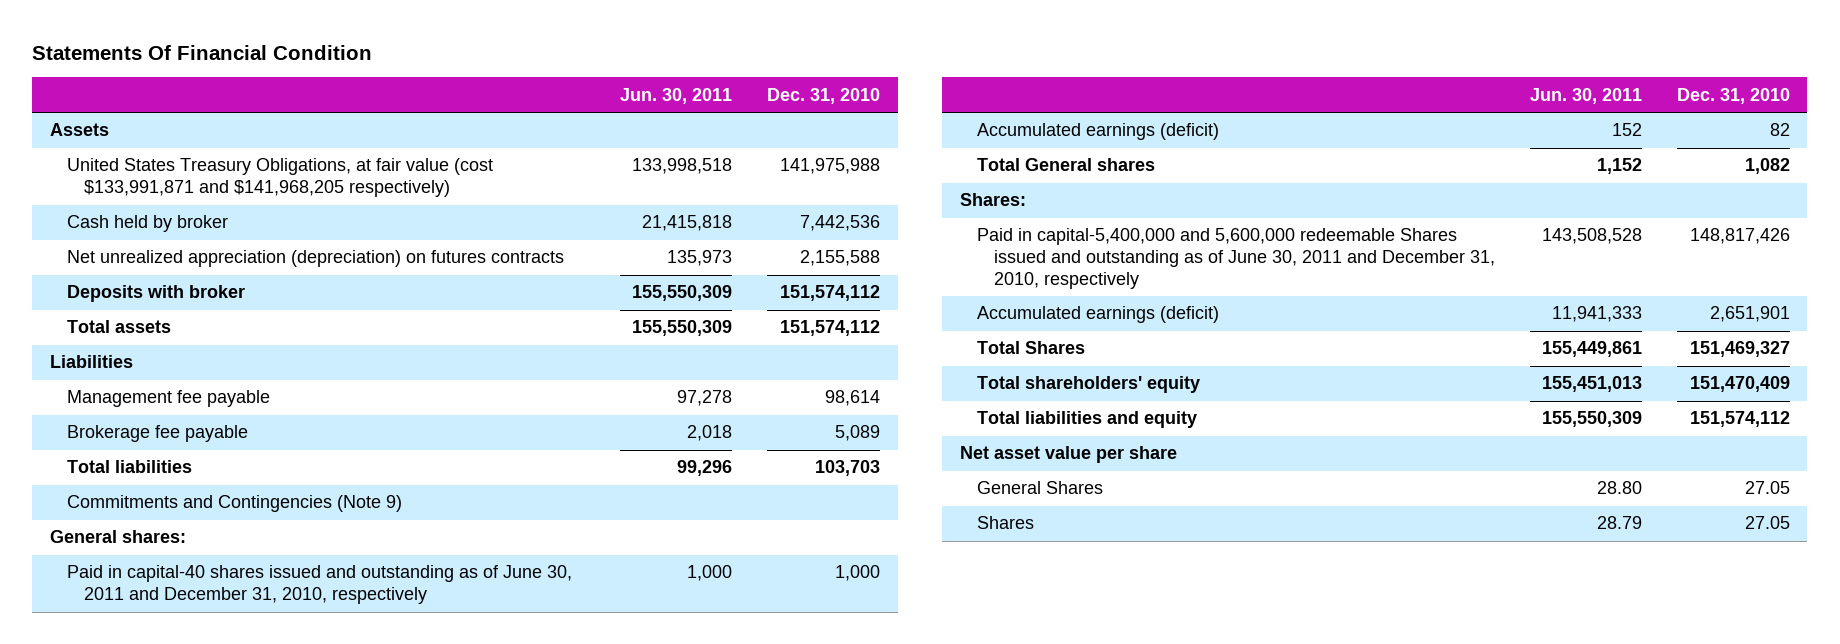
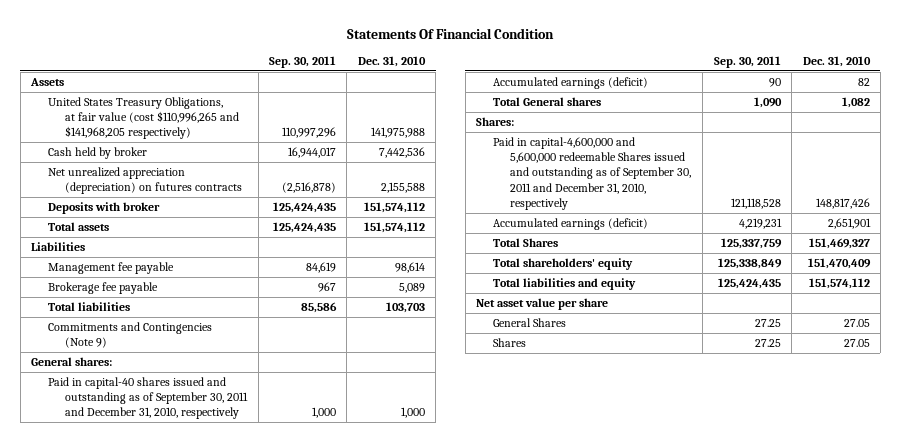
- | Jun. 30, 2011 | Dec. 31, 2010
+ | Sep. 30, 2011 | Dec. 31, 2010
- United States Treasury Obligations, at fair value (cost $133,991,871 and $141,968,205 respectively) | 133,998,518 | 141,975,988
+ United States Treasury Obligations, at fair value (cost $110,996,265 and $141,968,205 respectively) | 110,997,296 | 141,975,988
- Paid in capital-40 shares issued and outstanding as of June 30, 2011 and December 31, 2010, respectively | 1,000 | 1,000
+ Paid in capital-40 shares issued and outstanding as of September 30, 2011 and December 31, 2010, respectively | 1,000 | 1,000
- Paid in capital-5,400,000 and 5,600,000 redeemable Shares issued and outstanding as of June 30, 2011 and December 31, 2010, respectively | 143,508,528 | 148,817,426
+ Paid in capital-4,600,000 and 5,600,000 redeemable Shares issued and outstanding as of September 30, 2011 and December 31, 2010, respectively | 121,118,528 | 148,817,426

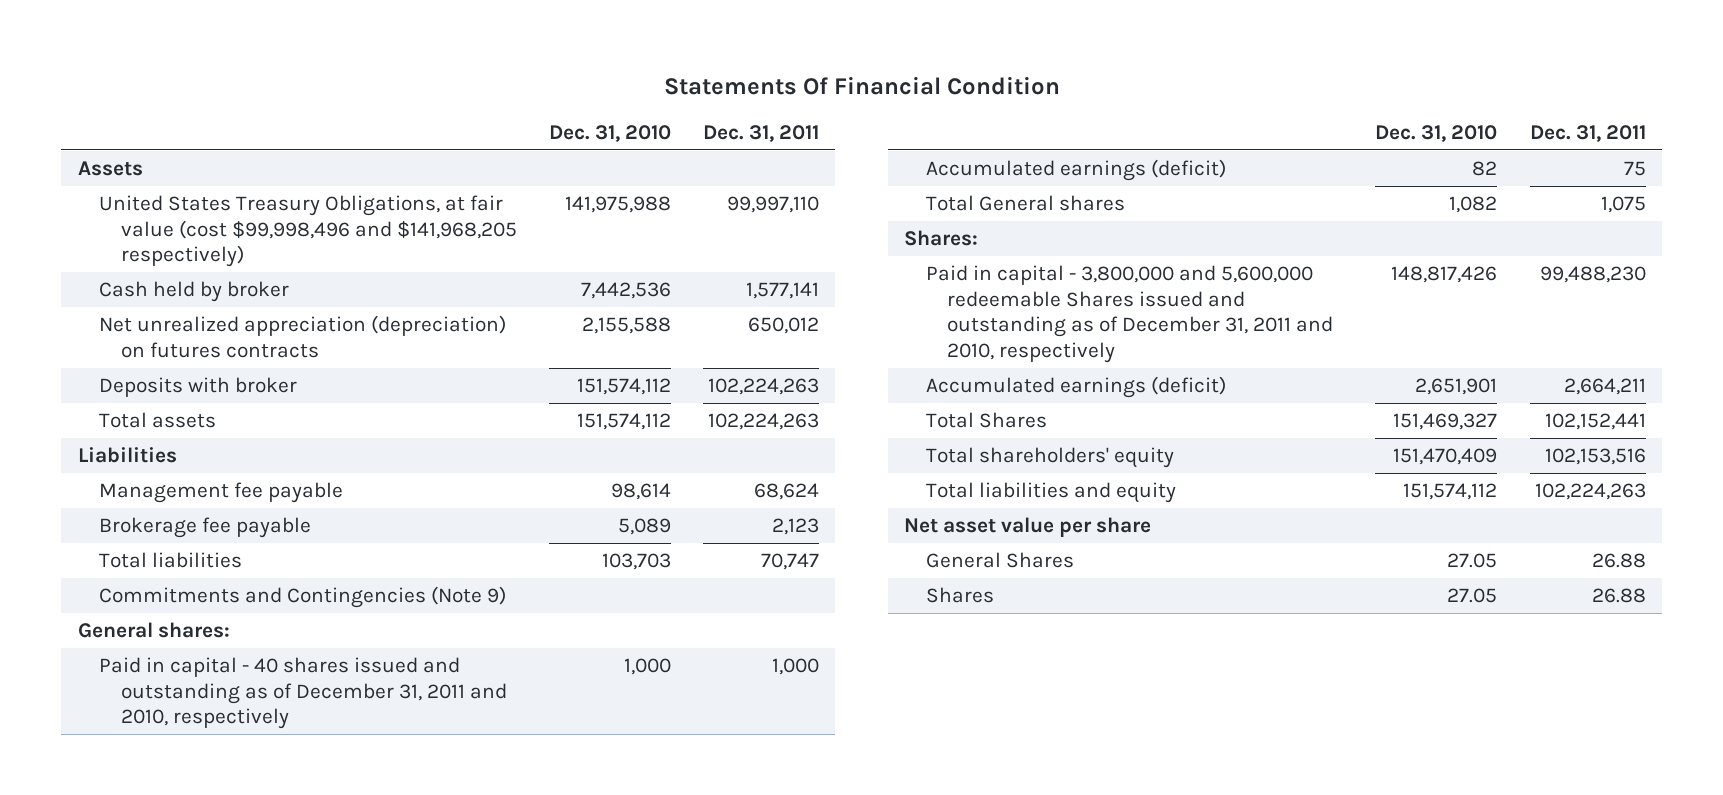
- | Sep. 30, 2011 | Dec. 31, 2010
+ | Dec. 31, 2010 | Dec. 31, 2011
- United States Treasury Obligations, at fair value (cost $110,996,265 and $141,968,205 respectively) | 110,997,296 | 141,975,988
+ United States Treasury Obligations, at fair value (cost $99,998,496 and $141,968,205 respectively) | 141,975,988 | 99,997,110
- Paid in capital-40 shares issued and outstanding as of September 30, 2011 and December 31, 2010, respectively | 1,000 | 1,000
+ Paid in capital - 40 shares issued and outstanding as of December 31, 2011 and 2010, respectively | 1,000 | 1,000
- Paid in capital-4,600,000 and 5,600,000 redeemable Shares issued and outstanding as of September 30, 2011 and December 31, 2010, respectively | 121,118,528 | 148,817,426
+ Paid in capital - 3,800,000 and 5,600,000 redeemable Shares issued and outstanding as of December 31, 2011 and 2010, respectively | 148,817,426 | 99,488,230

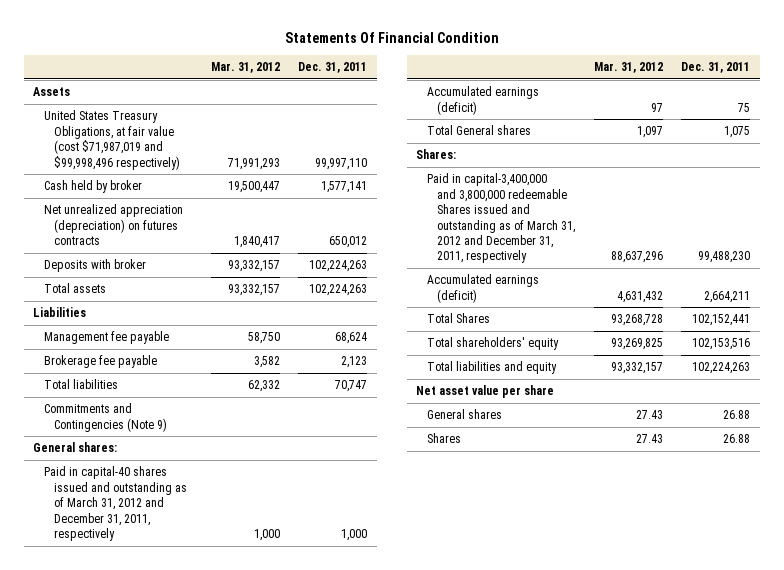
- | Dec. 31, 2010 | Dec. 31, 2011
+ | Mar. 31, 2012 | Dec. 31, 2011
- United States Treasury Obligations, at fair value (cost $99,998,496 and $141,968,205 respectively) | 141,975,988 | 99,997,110
+ United States Treasury Obligations, at fair value (cost $71,987,019 and $99,998,496 respectively) | 71,991,293 | 99,997,110
- Paid in capital - 40 shares issued and outstanding as of December 31, 2011 and 2010, respectively | 1,000 | 1,000
+ Paid in capital-40 shares issued and outstanding as of March 31, 2012 and December 31, 2011, respectively | 1,000 | 1,000
- Paid in capital - 3,800,000 and 5,600,000 redeemable Shares issued and outstanding as of December 31, 2011 and 2010, respectively | 148,817,426 | 99,488,230
+ Paid in capital-3,400,000 and 3,800,000 redeemable Shares issued and outstanding as of March 31, 2012 and December 31, 2011, respectively | 88,637,296 | 99,488,230
- General Shares | 27.05 | 26.88
+ General shares | 27.43 | 26.88

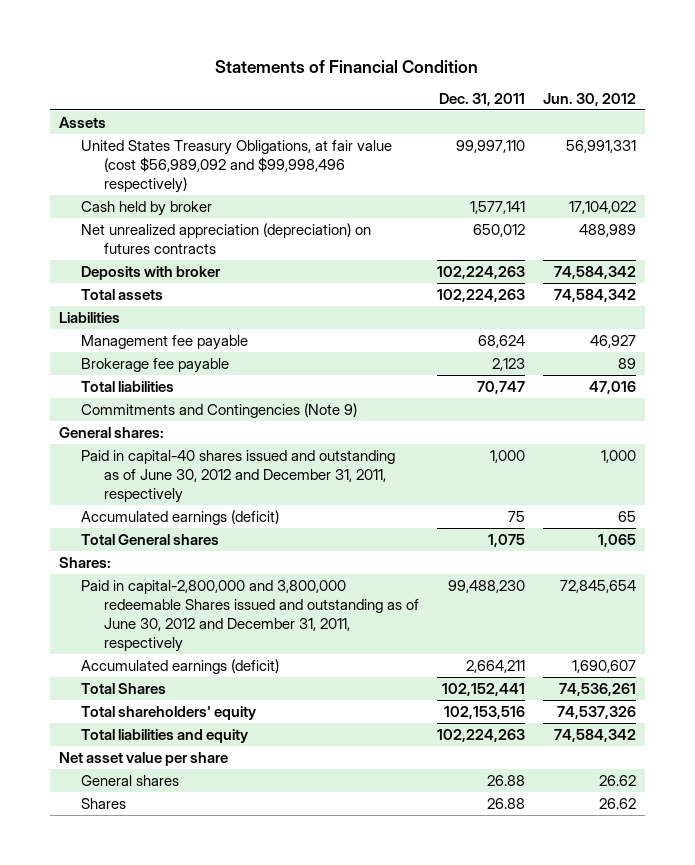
- Statements Of Financial Condition
+ Statements of Financial Condition
- | Mar. 31, 2012 | Dec. 31, 2011
+ | Dec. 31, 2011 | Jun. 30, 2012
- United States Treasury Obligations, at fair value (cost $71,987,019 and $99,998,496 respectively) | 71,991,293 | 99,997,110
+ United States Treasury Obligations, at fair value (cost $56,989,092 and $99,998,496 respectively) | 99,997,110 | 56,991,331
- Paid in capital-40 shares issued and outstanding as of March 31, 2012 and December 31, 2011, respectively | 1,000 | 1,000
+ Paid in capital-40 shares issued and outstanding as of June 30, 2012 and December 31, 2011, respectively | 1,000 | 1,000
- Paid in capital-3,400,000 and 3,800,000 redeemable Shares issued and outstanding as of March 31, 2012 and December 31, 2011, respectively | 88,637,296 | 99,488,230
+ Paid in capital-2,800,000 and 3,800,000 redeemable Shares issued and outstanding as of June 30, 2012 and December 31, 2011, respectively | 99,488,230 | 72,845,654

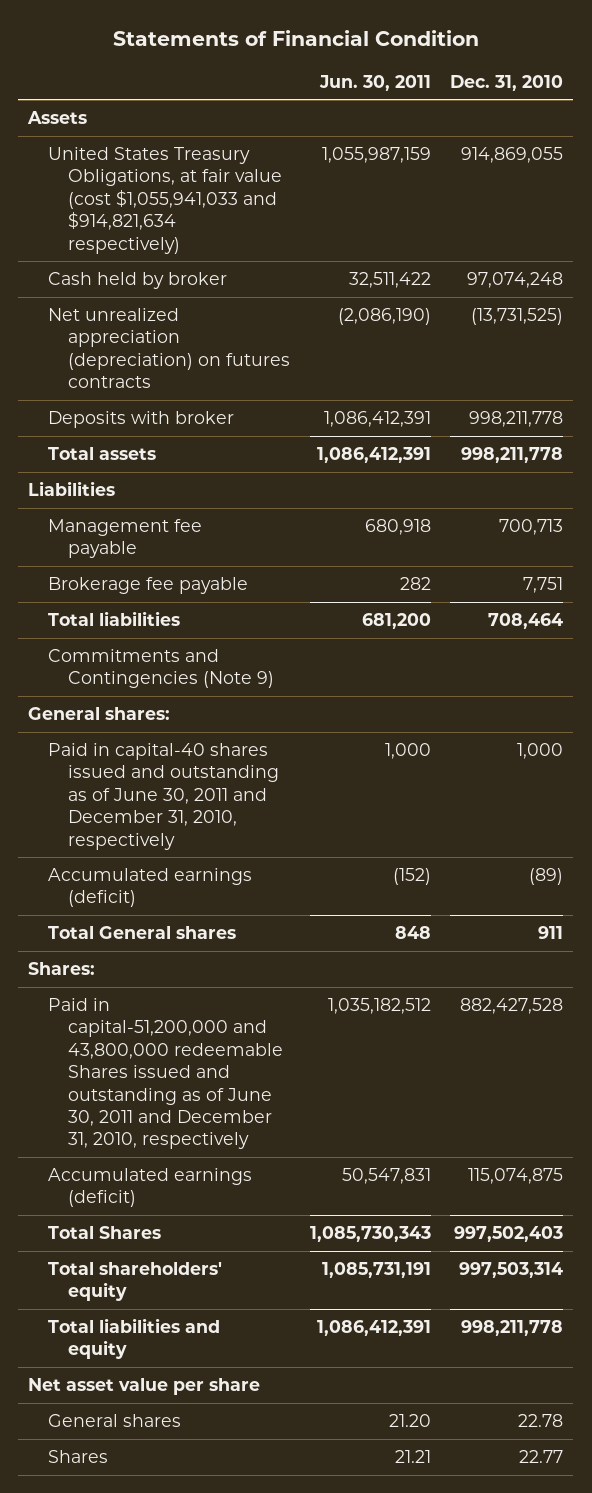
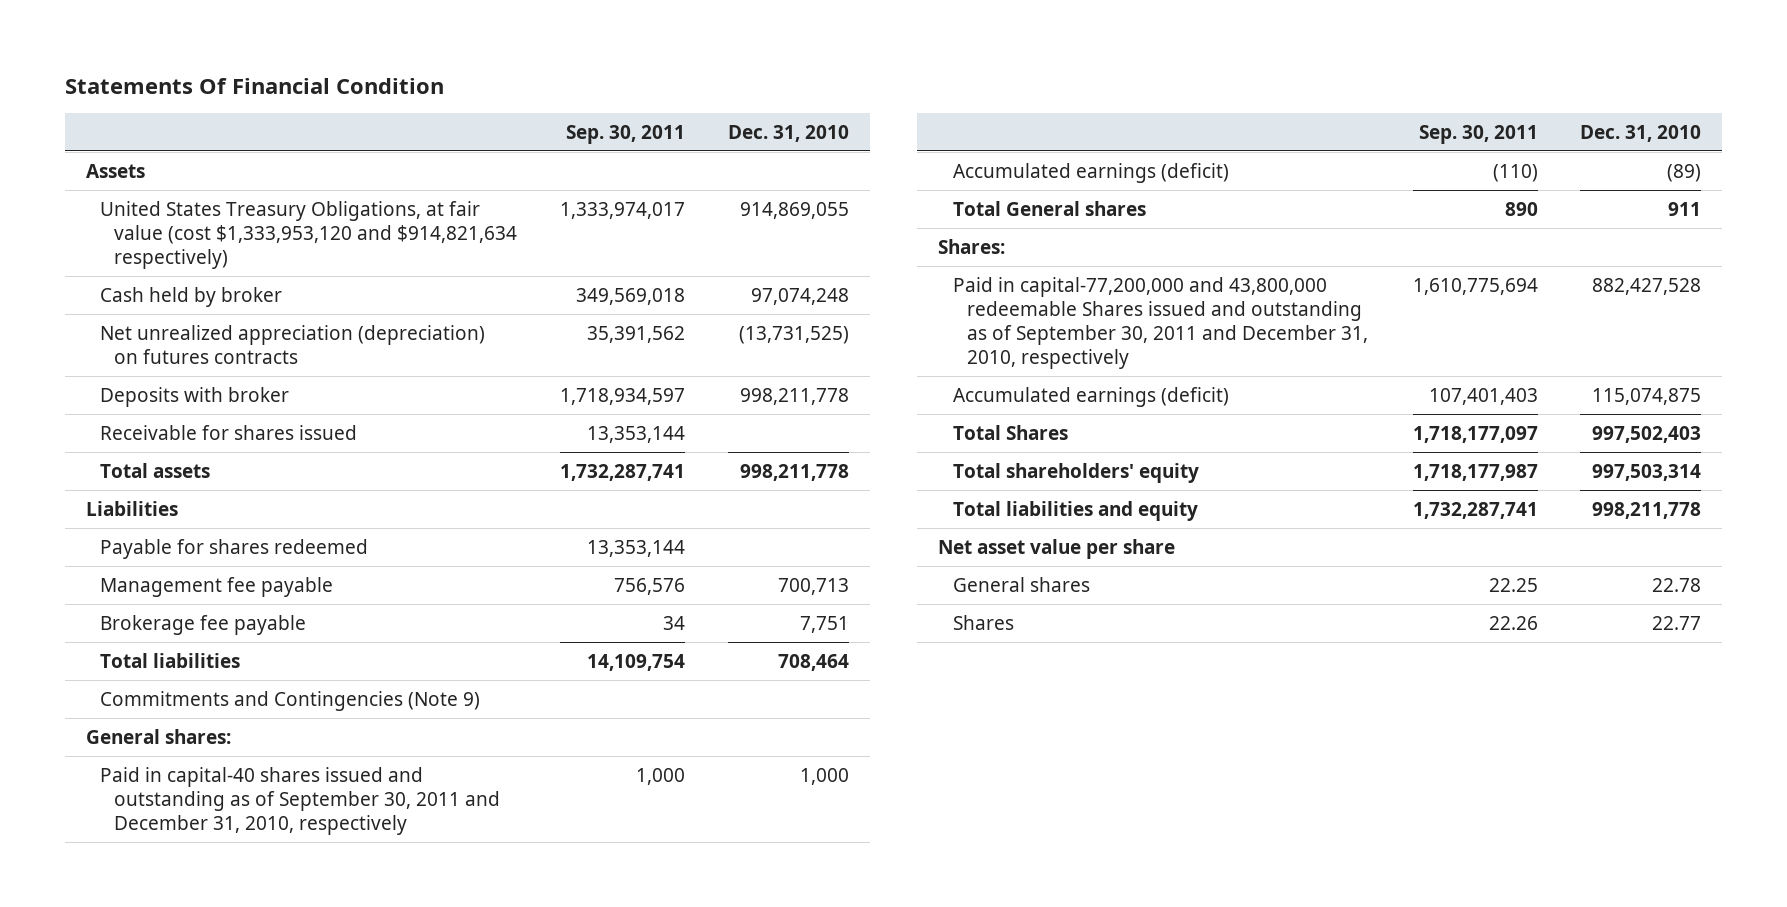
- Statements of Financial Condition
+ Statements Of Financial Condition
- | Jun. 30, 2011 | Dec. 31, 2010
+ | Sep. 30, 2011 | Dec. 31, 2010
- United States Treasury Obligations, at fair value (cost $1,055,941,033 and $914,821,634 respectively) | 1,055,987,159 | 914,869,055
+ United States Treasury Obligations, at fair value (cost $1,333,953,120 and $914,821,634 respectively) | 1,333,974,017 | 914,869,055
+ Receivable for shares issued | 13,353,144 |
+ Payable for shares redeemed | 13,353,144 |
- Paid in capital-40 shares issued and outstanding as of June 30, 2011 and December 31, 2010, respectively | 1,000 | 1,000
+ Paid in capital-40 shares issued and outstanding as of September 30, 2011 and December 31, 2010, respectively | 1,000 | 1,000
- Paid in capital-51,200,000 and 43,800,000 redeemable Shares issued and outstanding as of June 30, 2011 and December 31, 2010, respectively | 1,035,182,512 | 882,427,528
+ Paid in capital-77,200,000 and 43,800,000 redeemable Shares issued and outstanding as of September 30, 2011 and December 31, 2010, respectively | 1,610,775,694 | 882,427,528

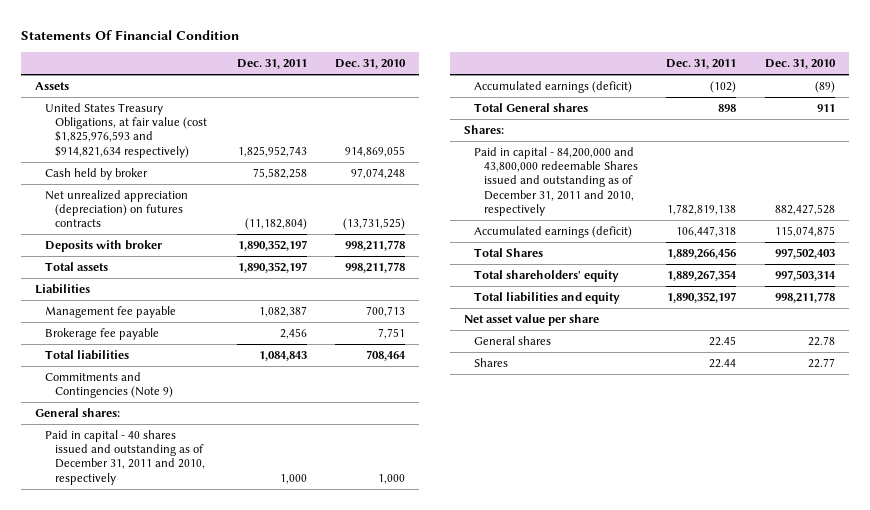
- | Sep. 30, 2011 | Dec. 31, 2010
+ | Dec. 31, 2011 | Dec. 31, 2010
- United States Treasury Obligations, at fair value (cost $1,333,953,120 and $914,821,634 respectively) | 1,333,974,017 | 914,869,055
+ United States Treasury Obligations, at fair value (cost $1,825,976,593 and $914,821,634 respectively) | 1,825,952,743 | 914,869,055
- Receivable for shares issued | 13,353,144 |
- Payable for shares redeemed | 13,353,144 |
- Paid in capital-40 shares issued and outstanding as of September 30, 2011 and December 31, 2010, respectively | 1,000 | 1,000
+ Paid in capital - 40 shares issued and outstanding as of December 31, 2011 and 2010, respectively | 1,000 | 1,000
- Paid in capital-77,200,000 and 43,800,000 redeemable Shares issued and outstanding as of September 30, 2011 and December 31, 2010, respectively | 1,610,775,694 | 882,427,528
+ Paid in capital - 84,200,000 and 43,800,000 redeemable Shares issued and outstanding as of December 31, 2011 and 2010, respectively | 1,782,819,138 | 882,427,528

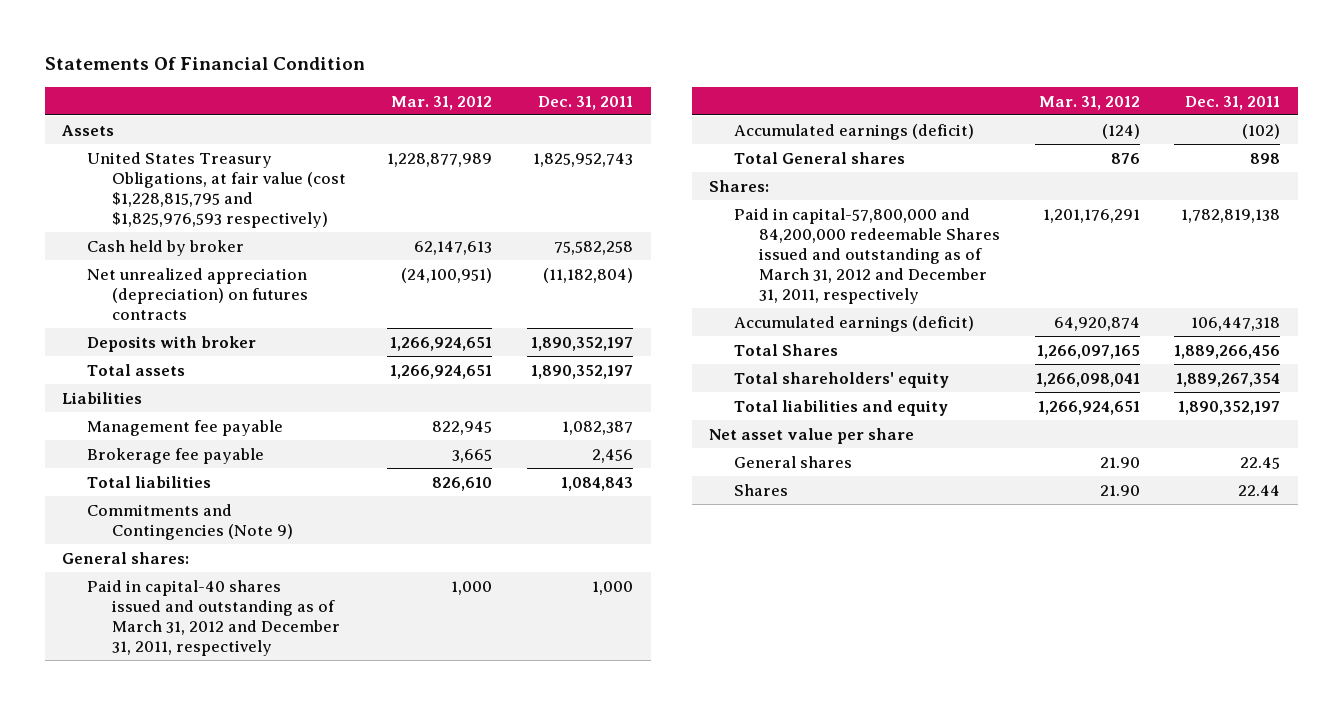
- | Dec. 31, 2011 | Dec. 31, 2010
+ | Mar. 31, 2012 | Dec. 31, 2011
- United States Treasury Obligations, at fair value (cost $1,825,976,593 and $914,821,634 respectively) | 1,825,952,743 | 914,869,055
+ United States Treasury Obligations, at fair value (cost $1,228,815,795 and $1,825,976,593 respectively) | 1,228,877,989 | 1,825,952,743
- Paid in capital - 40 shares issued and outstanding as of December 31, 2011 and 2010, respectively | 1,000 | 1,000
+ Paid in capital-40 shares issued and outstanding as of March 31, 2012 and December 31, 2011, respectively | 1,000 | 1,000
- Paid in capital - 84,200,000 and 43,800,000 redeemable Shares issued and outstanding as of December 31, 2011 and 2010, respectively | 1,782,819,138 | 882,427,528
+ Paid in capital-57,800,000 and 84,200,000 redeemable Shares issued and outstanding as of March 31, 2012 and December 31, 2011, respectively | 1,201,176,291 | 1,782,819,138

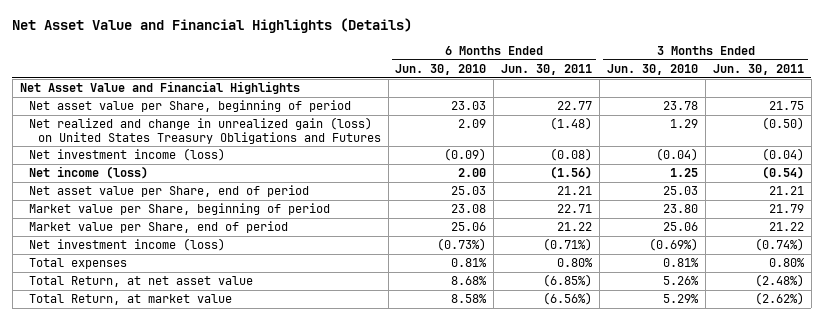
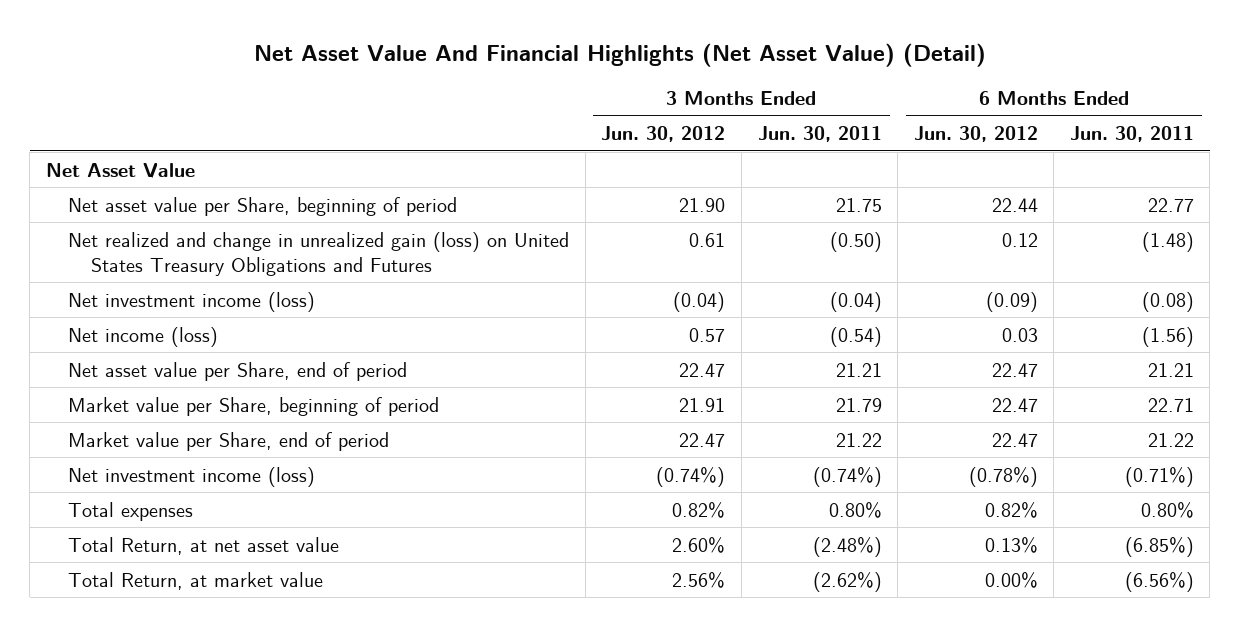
- Net Asset Value and Financial Highlights (Details)
+ Net Asset Value And Financial Highlights (Net Asset Value) (Detail)
- | 6 Months Ended Jun. 30, 2010 | 6 Months Ended Jun. 30, 2011 | 3 Months Ended Jun. 30, 2010 | 3 Months Ended Jun. 30, 2011
+ | 3 Months Ended Jun. 30, 2012 | 3 Months Ended Jun. 30, 2011 | 6 Months Ended Jun. 30, 2012 | 6 Months Ended Jun. 30, 2011
- Net Asset Value and Financial Highlights
+ Net Asset Value

